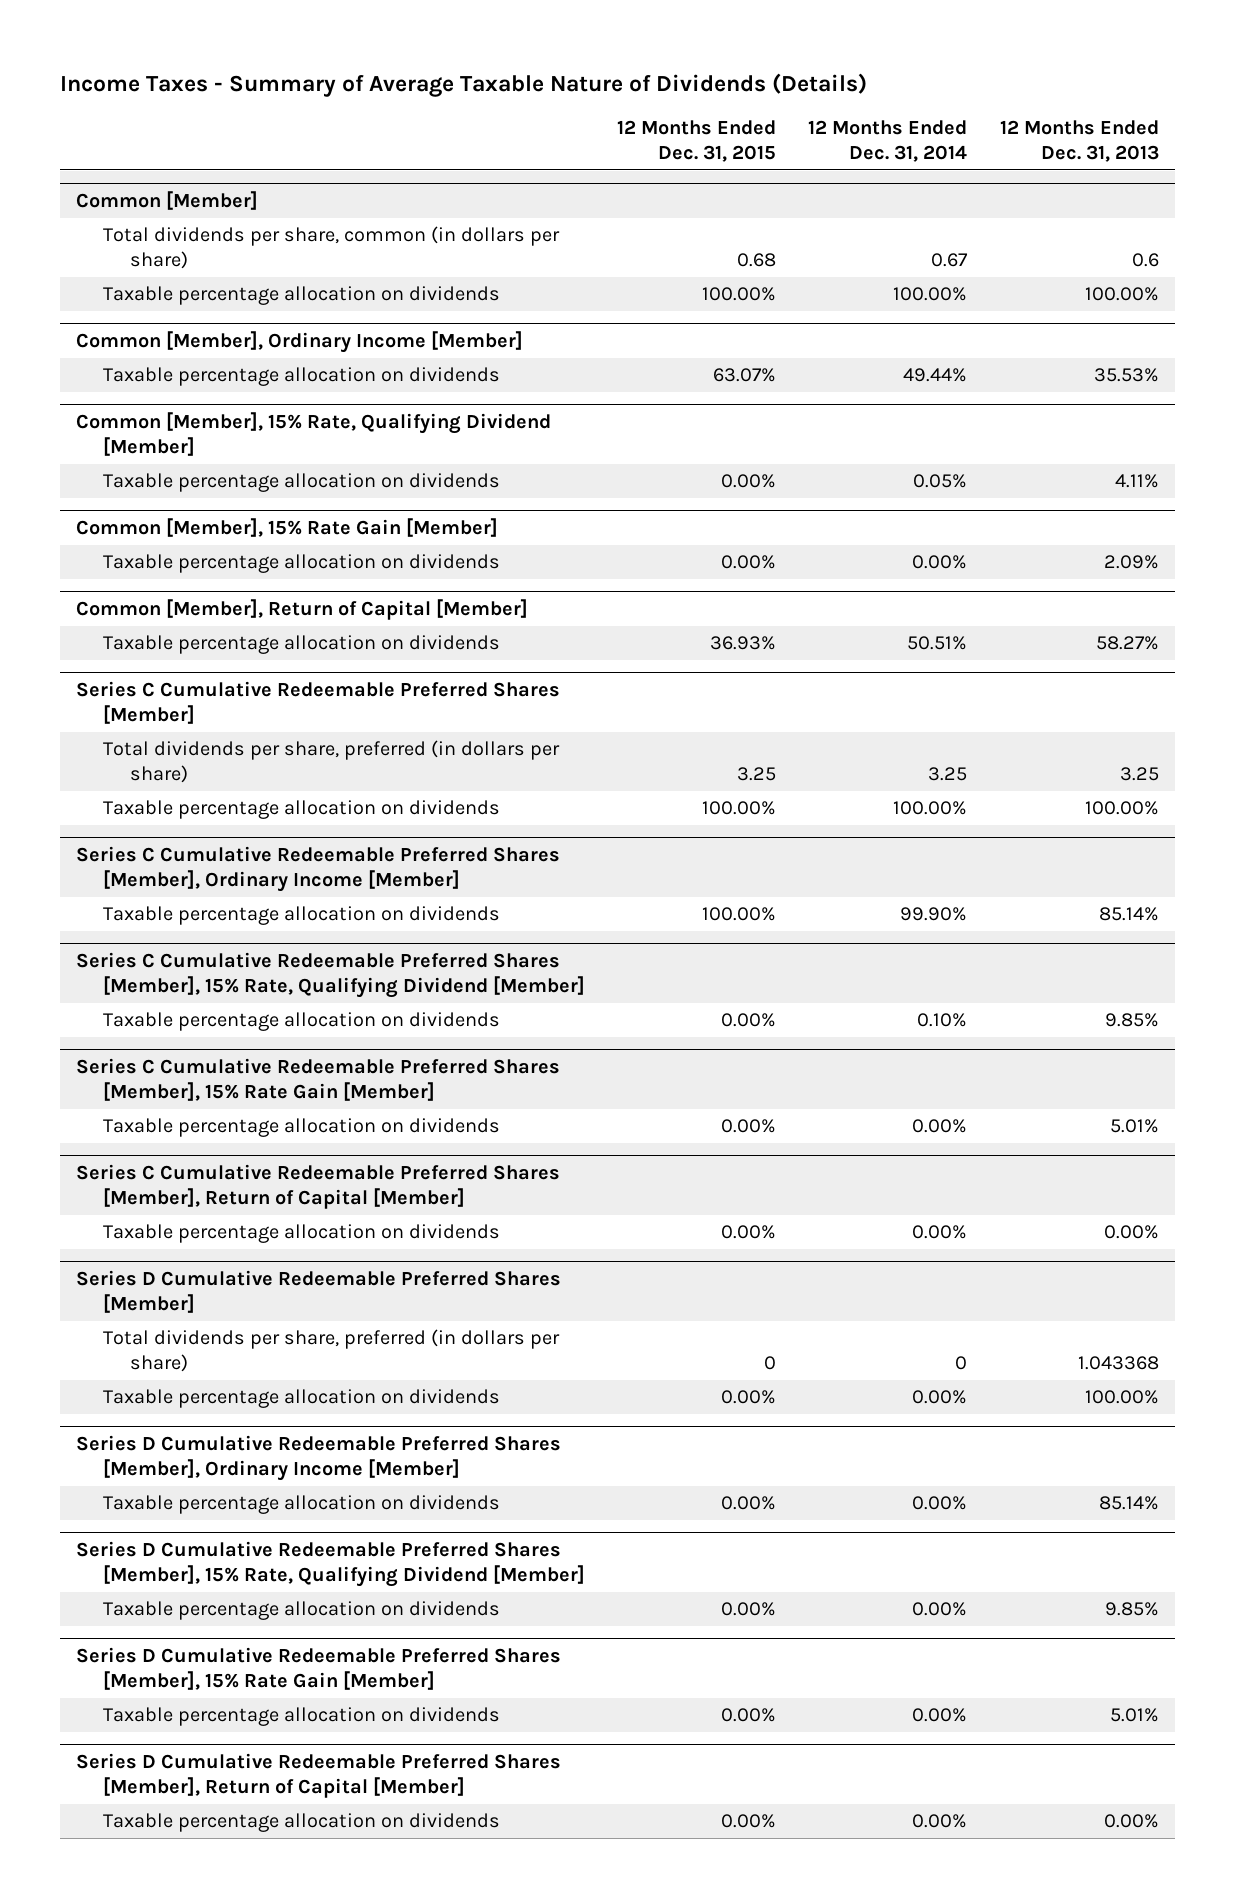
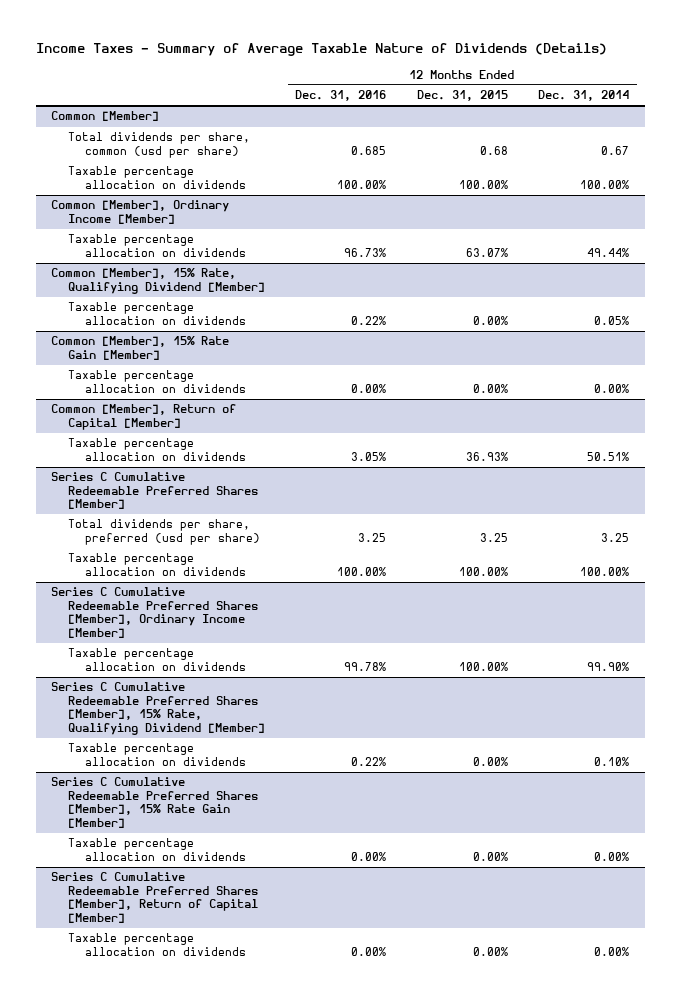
- | 12 Months Ended Dec. 31, 2015 | 12 Months Ended Dec. 31, 2014 | 12 Months Ended Dec. 31, 2013
+ | 12 Months Ended Dec. 31, 2016 | 12 Months Ended Dec. 31, 2015 | 12 Months Ended Dec. 31, 2014
@ Common [Member]
- Total dividends per share, common (in dollars per share) | 0.68 | 0.67 | 0.6
+ Total dividends per share, common (usd per share) | 0.685 | 0.68 | 0.67
@ Series C Cumulative Redeemable Preferred Shares [Member]
- Total dividends per share, preferred (in dollars per share) | 3.25 | 3.25 | 3.25
+ Total dividends per share, preferred (usd per share) | 3.25 | 3.25 | 3.25
- Series D Cumulative Redeemable Preferred Shares [Member]
- Total dividends per share, preferred (in dollars per share) | 0 | 0 | 1.043368
- Taxable percentage allocation on dividends | 0.00% | 0.00% | 100.00%
- Series D Cumulative Redeemable Preferred Shares [Member], Ordinary Income [Member]
- Taxable percentage allocation on dividends | 0.00% | 0.00% | 85.14%
- Series D Cumulative Redeemable Preferred Shares [Member], 15% Rate, Qualifying Dividend [Member]
- Taxable percentage allocation on dividends | 0.00% | 0.00% | 9.85%
- Series D Cumulative Redeemable Preferred Shares [Member], 15% Rate Gain [Member]
- Taxable percentage allocation on dividends | 0.00% | 0.00% | 5.01%
- Series D Cumulative Redeemable Preferred Shares [Member], Return of Capital [Member]
- Taxable percentage allocation on dividends | 0.00% | 0.00% | 0.00%

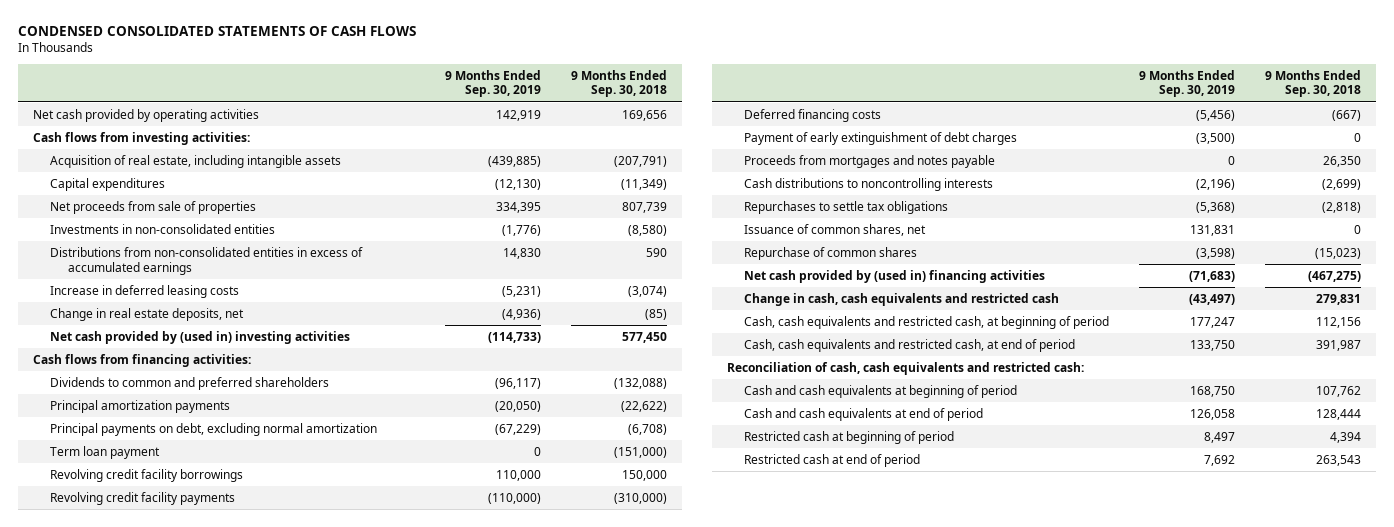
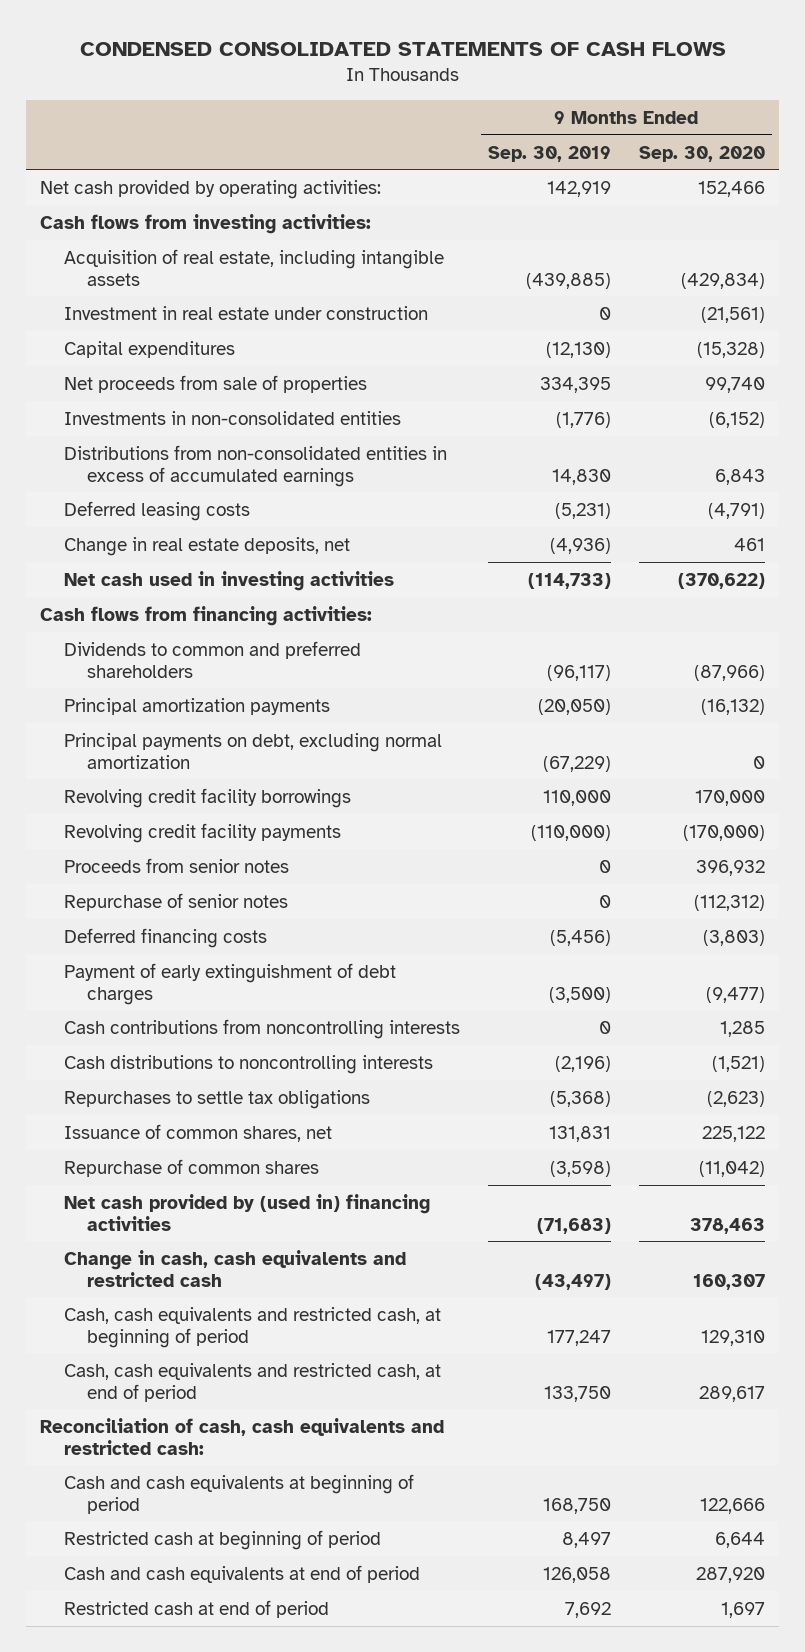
- | 9 Months Ended Sep. 30, 2019 | 9 Months Ended Sep. 30, 2018
+ | 9 Months Ended Sep. 30, 2019 | 9 Months Ended Sep. 30, 2020
- Net cash provided by operating activities | 142,919 | 169,656
+ Net cash provided by operating activities: | 142,919 | 152,466
+ Investment in real estate under construction | 0 | (21,561)
- Increase in deferred leasing costs | (5,231) | (3,074)
+ Deferred leasing costs | (5,231) | (4,791)
- Net cash provided by (used in) investing activities | (114,733) | 577,450
+ Net cash used in investing activities | (114,733) | (370,622)
- Term loan payment | 0 | (151,000)
+ Proceeds from senior notes | 0 | 396,932
+ Repurchase of senior notes | 0 | (112,312)
- Proceeds from mortgages and notes payable | 0 | 26,350
+ Cash contributions from noncontrolling interests | 0 | 1,285
moved down: Cash and cash equivalents at end of period | 126,058 | 287,920

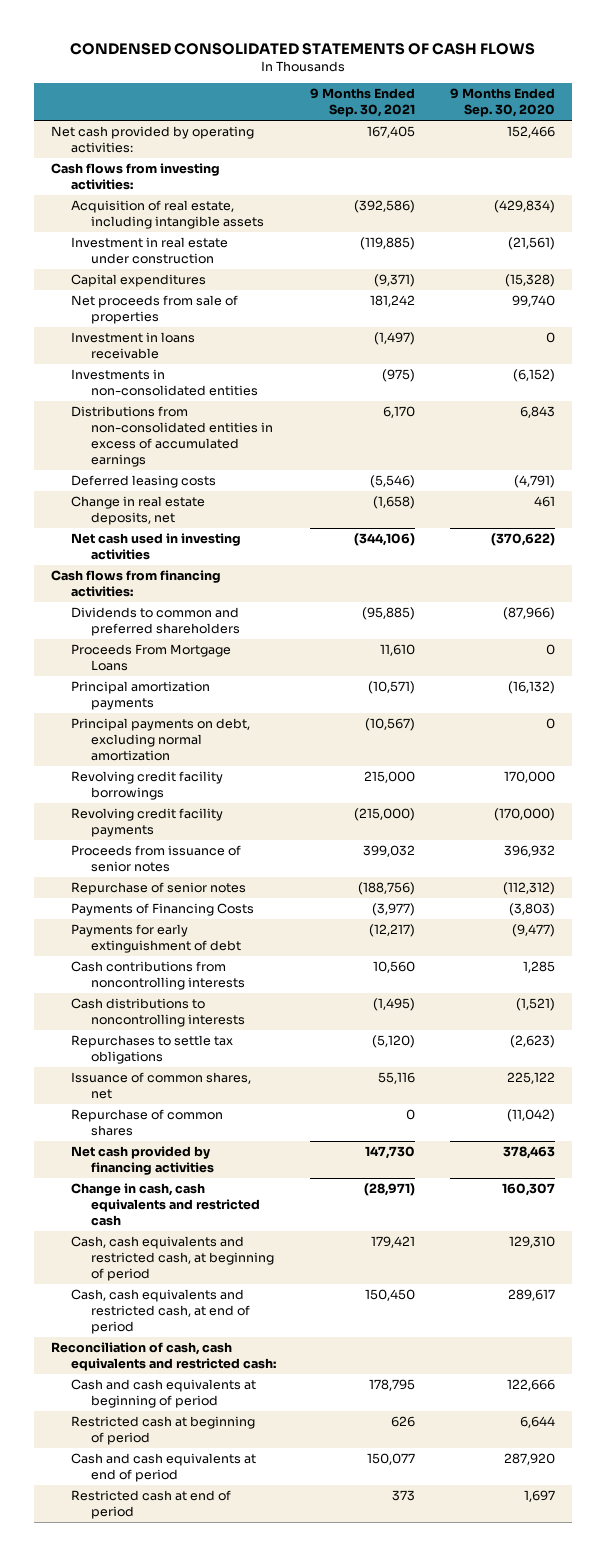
- | 9 Months Ended Sep. 30, 2019 | 9 Months Ended Sep. 30, 2020
+ | 9 Months Ended Sep. 30, 2021 | 9 Months Ended Sep. 30, 2020
+ Investment in loans receivable | (1,497) | 0
+ Proceeds From Mortgage Loans | 11,610 | 0
- Proceeds from senior notes | 0 | 396,932
+ Proceeds from issuance of senior notes | 399,032 | 396,932
- Deferred financing costs | (5,456) | (3,803)
- Payment of early extinguishment of debt charges | (3,500) | (9,477)
+ Payments of Financing Costs | (3,977) | (3,803)
+ Payments for early extinguishment of debt | (12,217) | (9,477)
- Net cash provided by (used in) financing activities | (71,683) | 378,463
+ Net cash provided by financing activities | 147,730 | 378,463

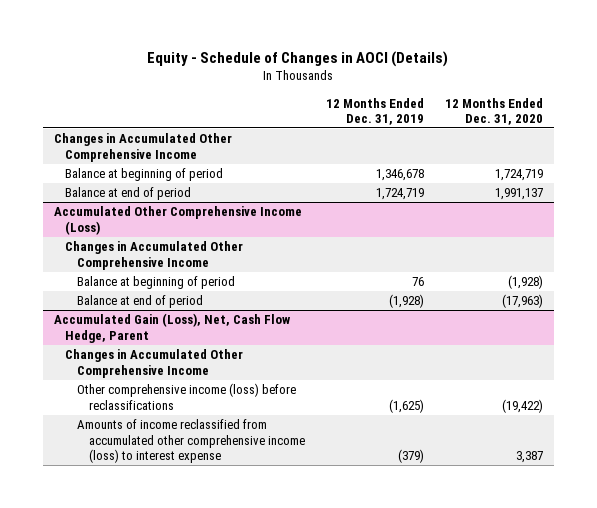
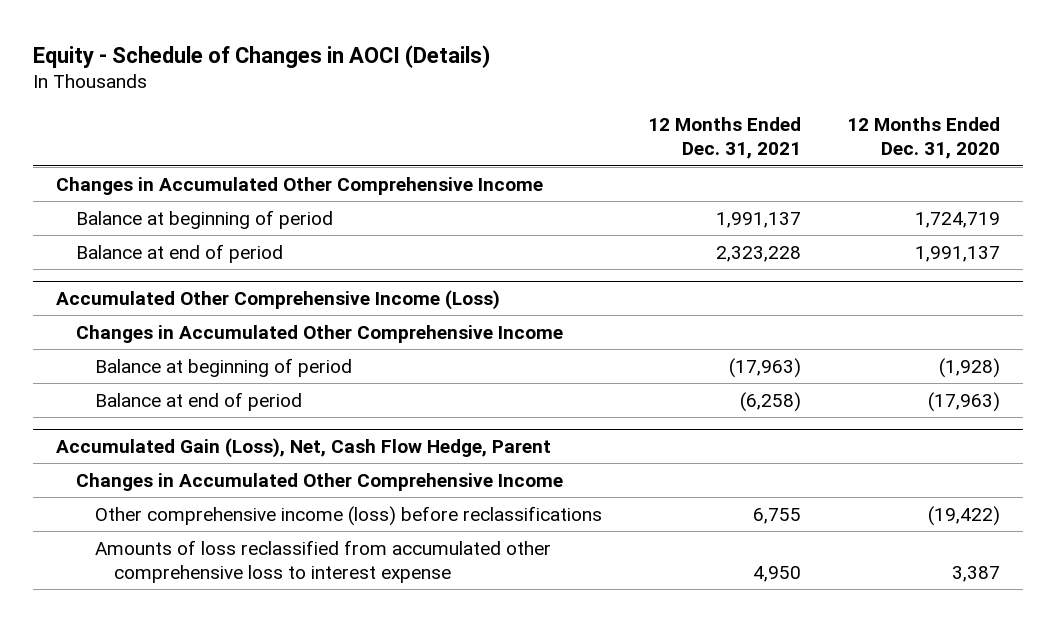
- | 12 Months Ended Dec. 31, 2019 | 12 Months Ended Dec. 31, 2020
+ | 12 Months Ended Dec. 31, 2021 | 12 Months Ended Dec. 31, 2020
@ Accumulated Gain (Loss), Net, Cash Flow Hedge, Parent
- Amounts of income reclassified from accumulated other comprehensive income (loss) to interest expense | (379) | 3,387
+ Amounts of loss reclassified from accumulated other comprehensive loss to interest expense | 4,950 | 3,387

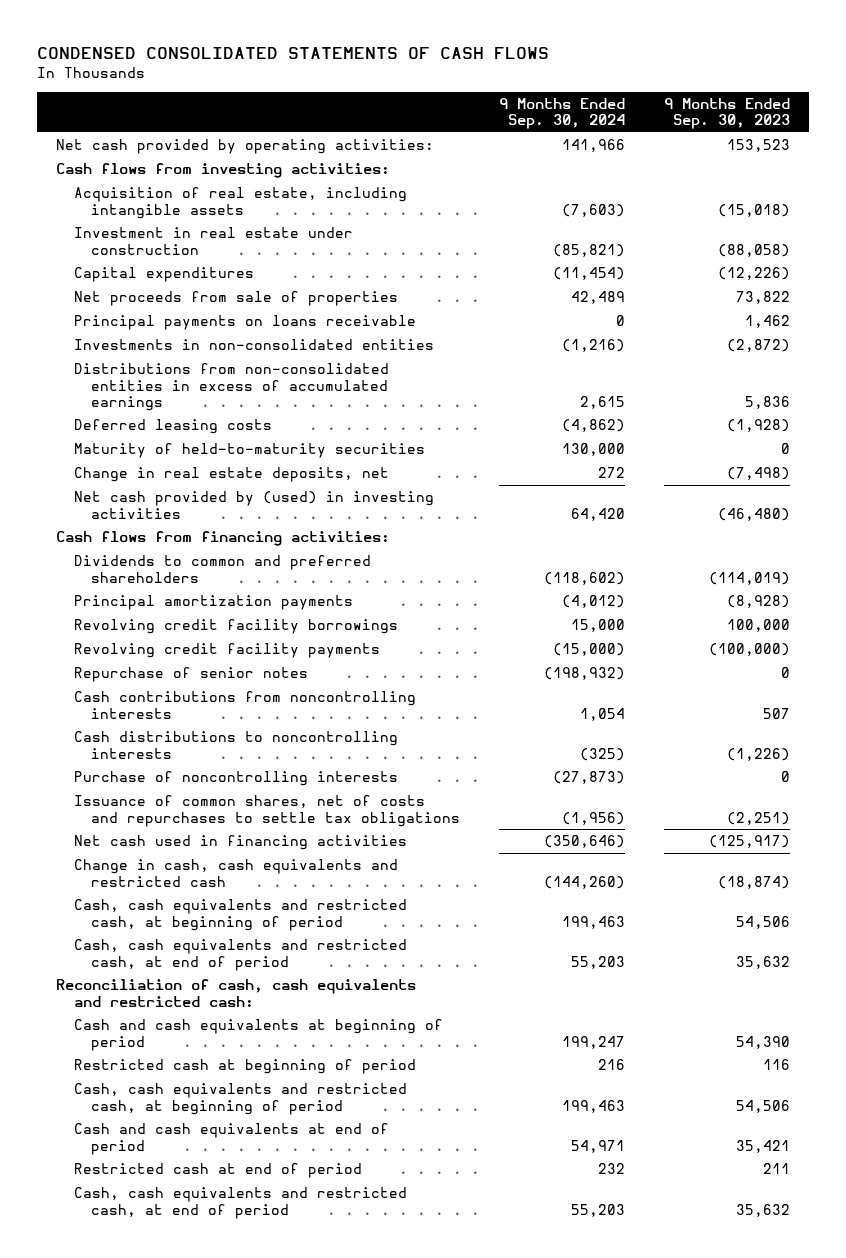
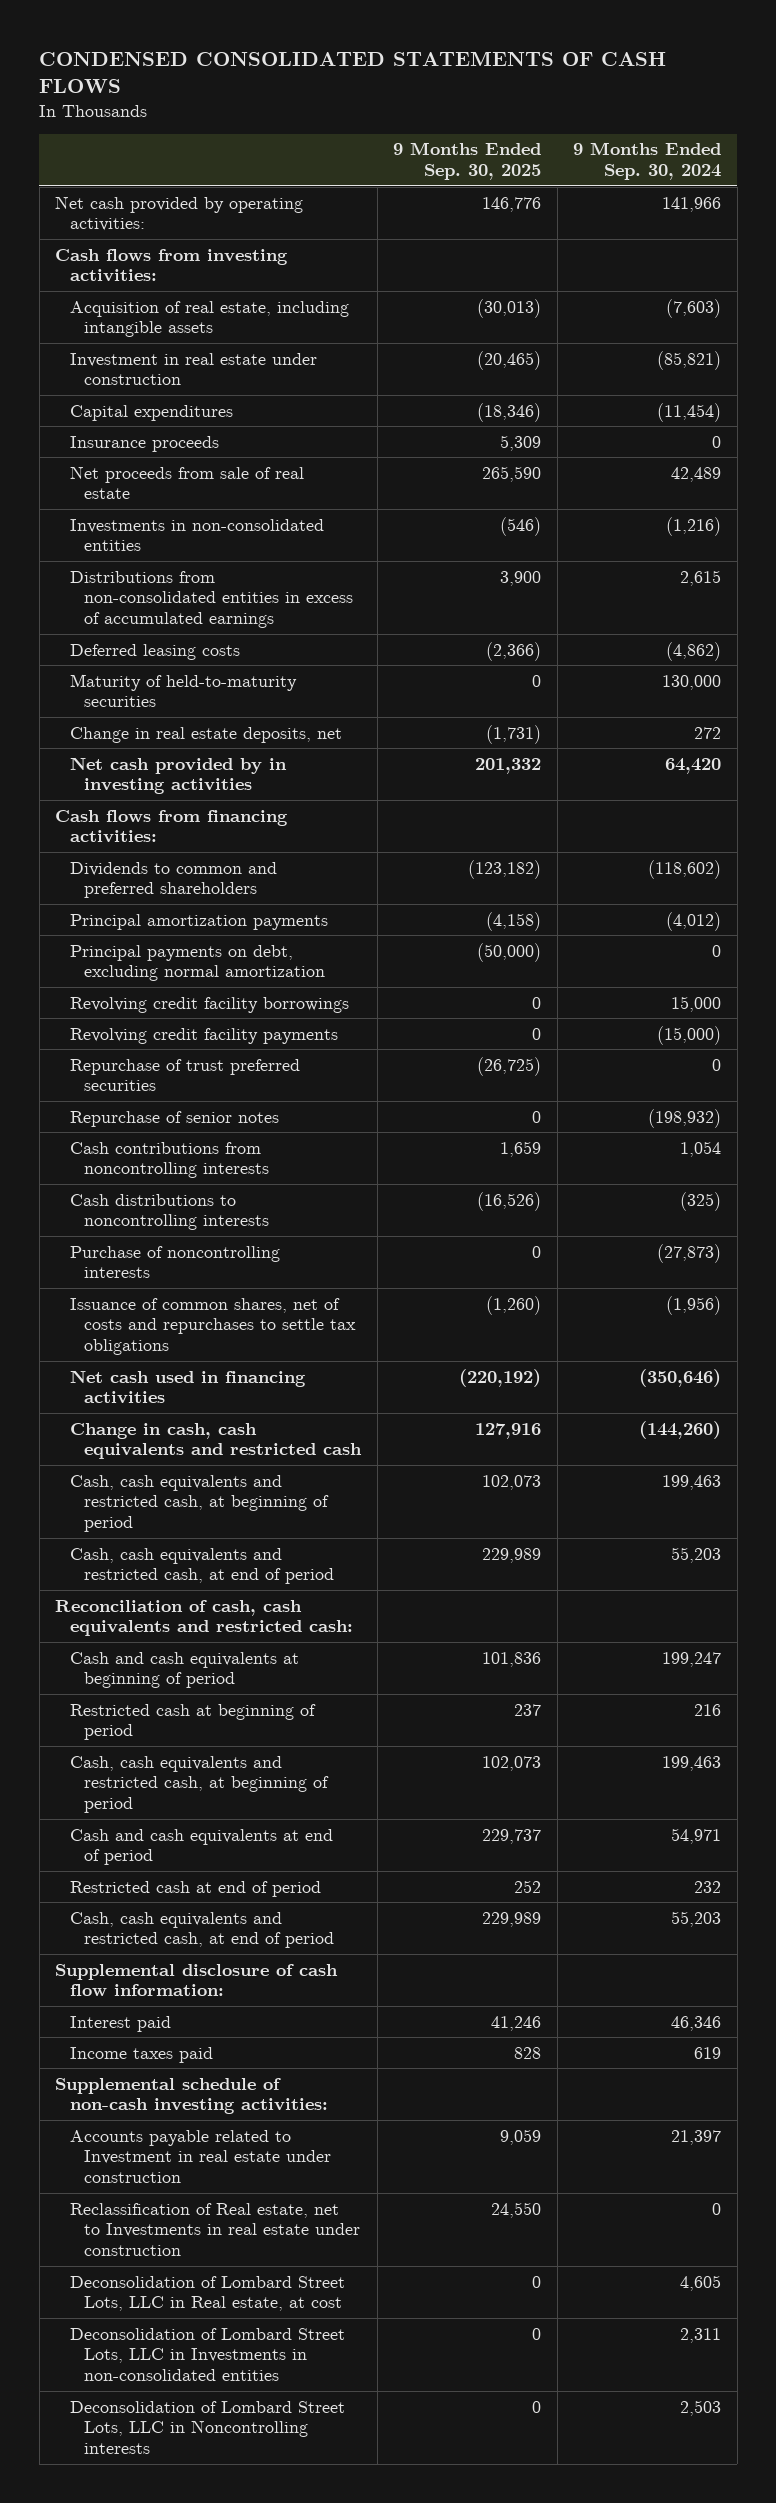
- | 9 Months Ended Sep. 30, 2024 | 9 Months Ended Sep. 30, 2023
+ | 9 Months Ended Sep. 30, 2025 | 9 Months Ended Sep. 30, 2024
- Net proceeds from sale of properties | 42,489 | 73,822
- Principal payments on loans receivable | 0 | 1,462
+ Insurance proceeds | 5,309 | 0
+ Net proceeds from sale of real estate | 265,590 | 42,489
- Net cash provided by (used) in investing activities | 64,420 | (46,480)
+ Net cash provided by in investing activities | 201,332 | 64,420
+ Principal payments on debt, excluding normal amortization | (50,000) | 0
+ Repurchase of trust preferred securities | (26,725) | 0
+ Supplemental disclosure of cash flow information:
+ Interest paid | 41,246 | 46,346
+ Income taxes paid | 828 | 619
+ Supplemental schedule of non-cash investing activities:
+ Accounts payable related to Investment in real estate under construction | 9,059 | 21,397
+ Reclassification of Real estate, net to Investments in real estate under construction | 24,550 | 0
+ Deconsolidation of Lombard Street Lots, LLC in Real estate, at cost | 0 | 4,605
+ Deconsolidation of Lombard Street Lots, LLC in Investments in non-consolidated entities | 0 | 2,311
+ Deconsolidation of Lombard Street Lots, LLC in Noncontrolling interests | 0 | 2,503

